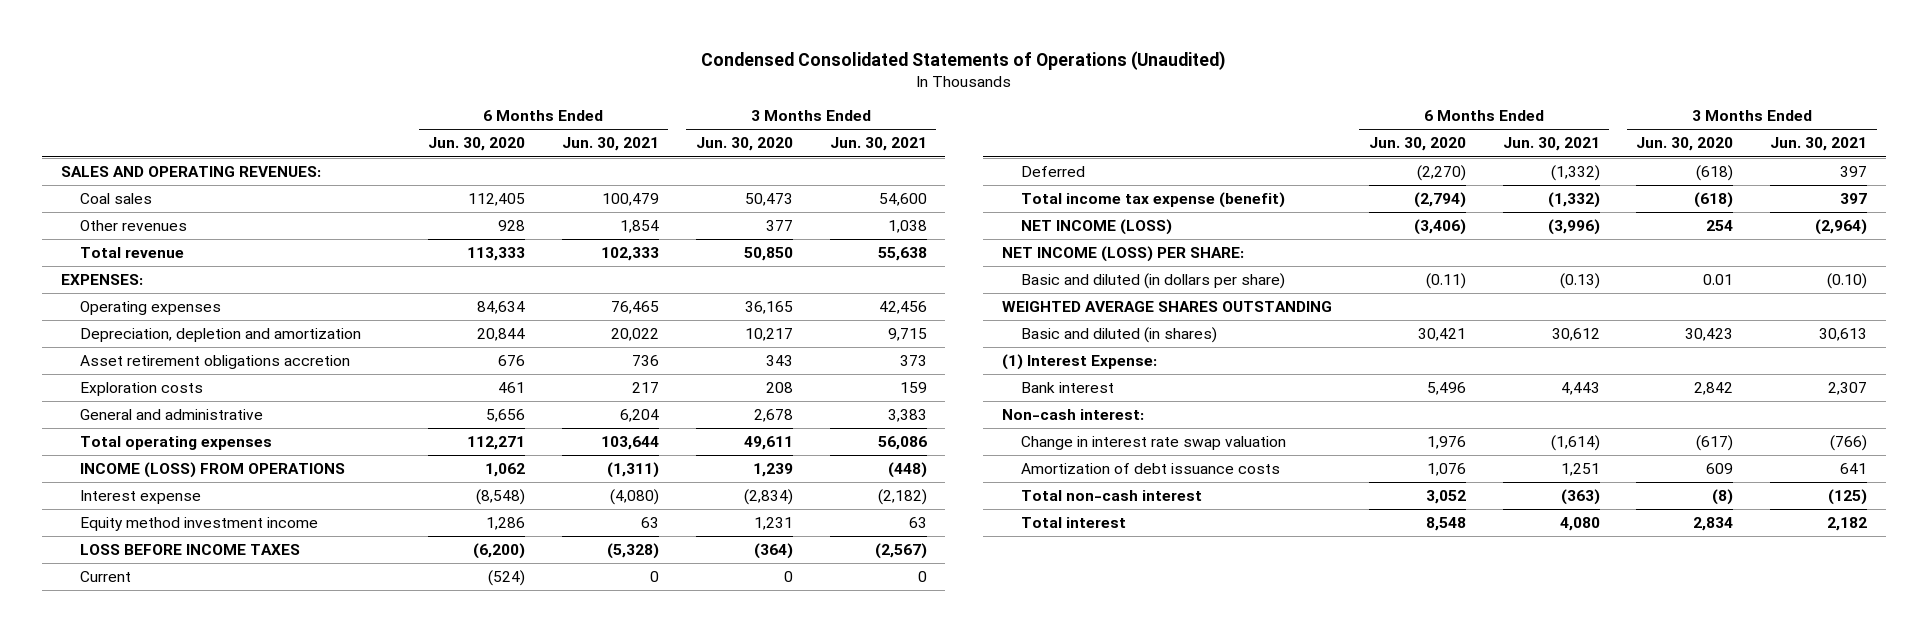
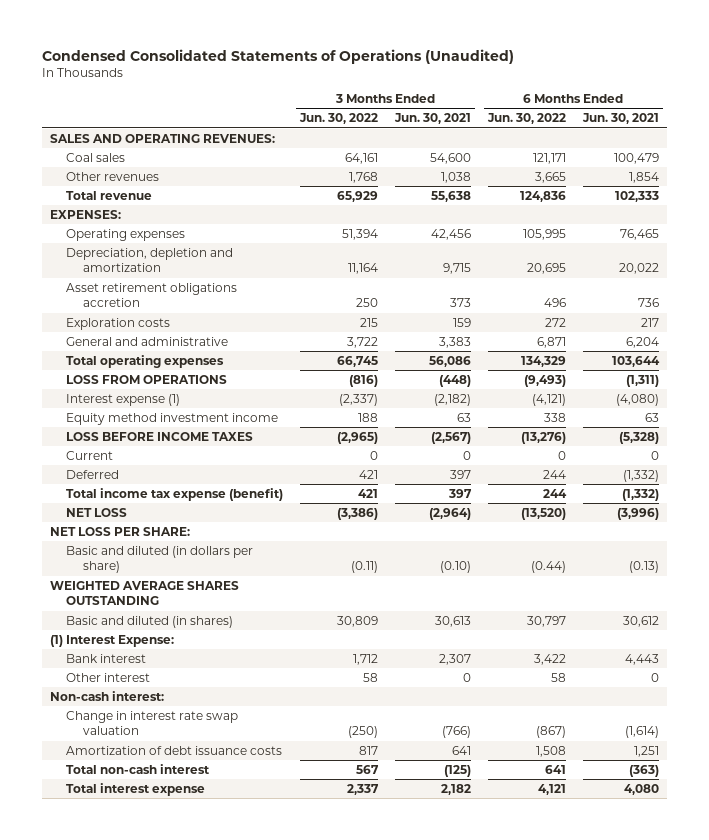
- | 6 Months Ended Jun. 30, 2020 | 6 Months Ended Jun. 30, 2021 | 3 Months Ended Jun. 30, 2020 | 3 Months Ended Jun. 30, 2021
+ | 3 Months Ended Jun. 30, 2022 | 3 Months Ended Jun. 30, 2021 | 6 Months Ended Jun. 30, 2022 | 6 Months Ended Jun. 30, 2021
- INCOME (LOSS) FROM OPERATIONS | 1,062 | (1,311) | 1,239 | (448)
- Interest expense | (8,548) | (4,080) | (2,834) | (2,182)
+ LOSS FROM OPERATIONS | (816) | (448) | (9,493) | (1,311)
+ Interest expense (1) | (2,337) | (2,182) | (4,121) | (4,080)
- NET INCOME (LOSS) | (3,406) | (3,996) | 254 | (2,964)
- NET INCOME (LOSS) PER SHARE:
+ NET LOSS | (3,386) | (2,964) | (13,520) | (3,996)
+ NET LOSS PER SHARE:
+ Other interest | 58 | 0 | 58 | 0
- Total interest | 8,548 | 4,080 | 2,834 | 2,182
+ Total interest expense | 2,337 | 2,182 | 4,121 | 4,080

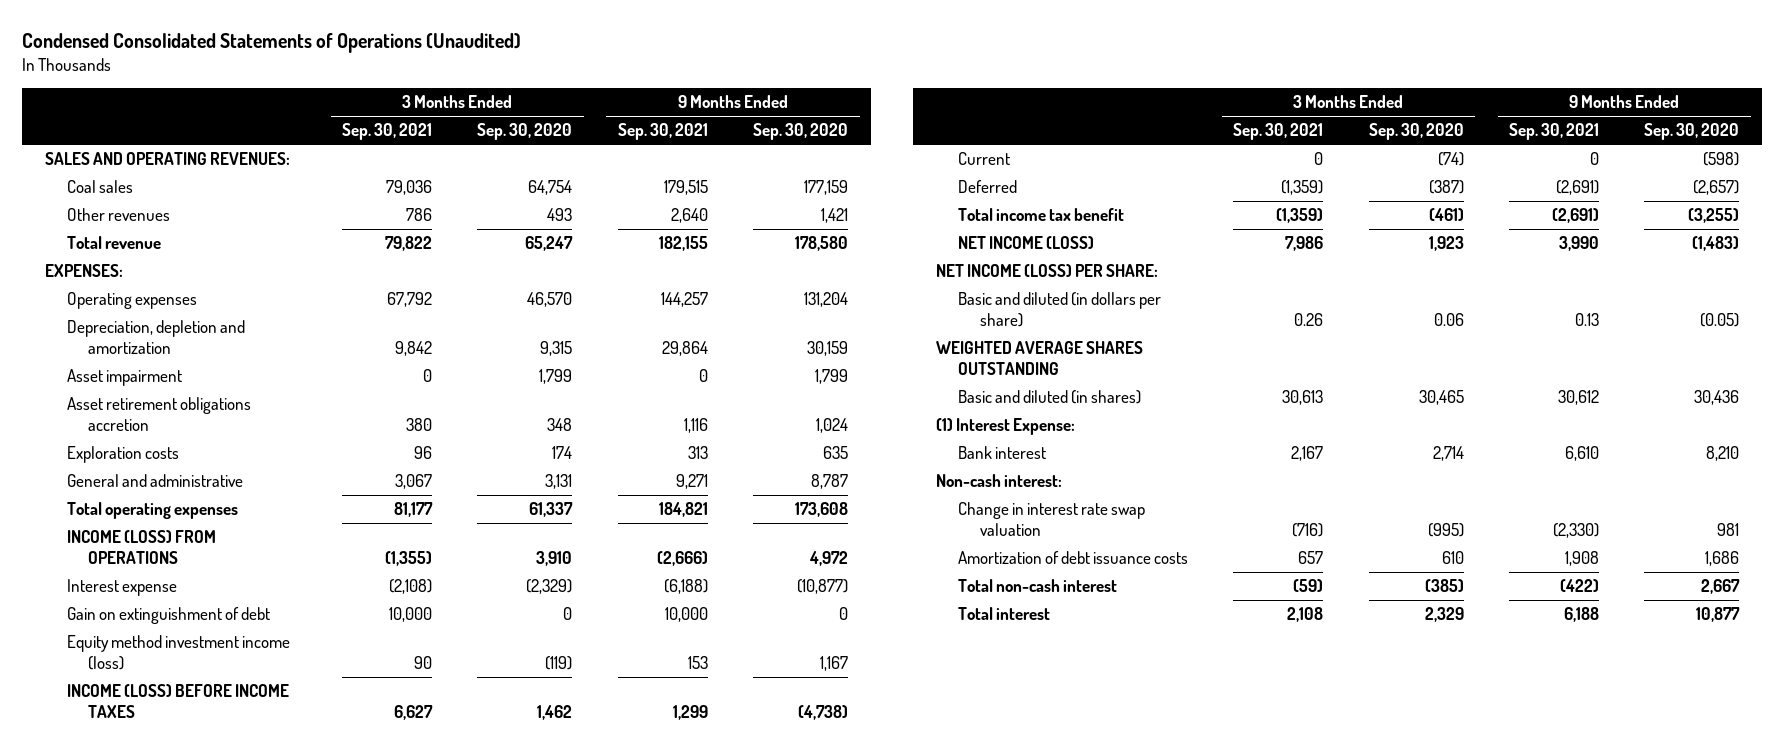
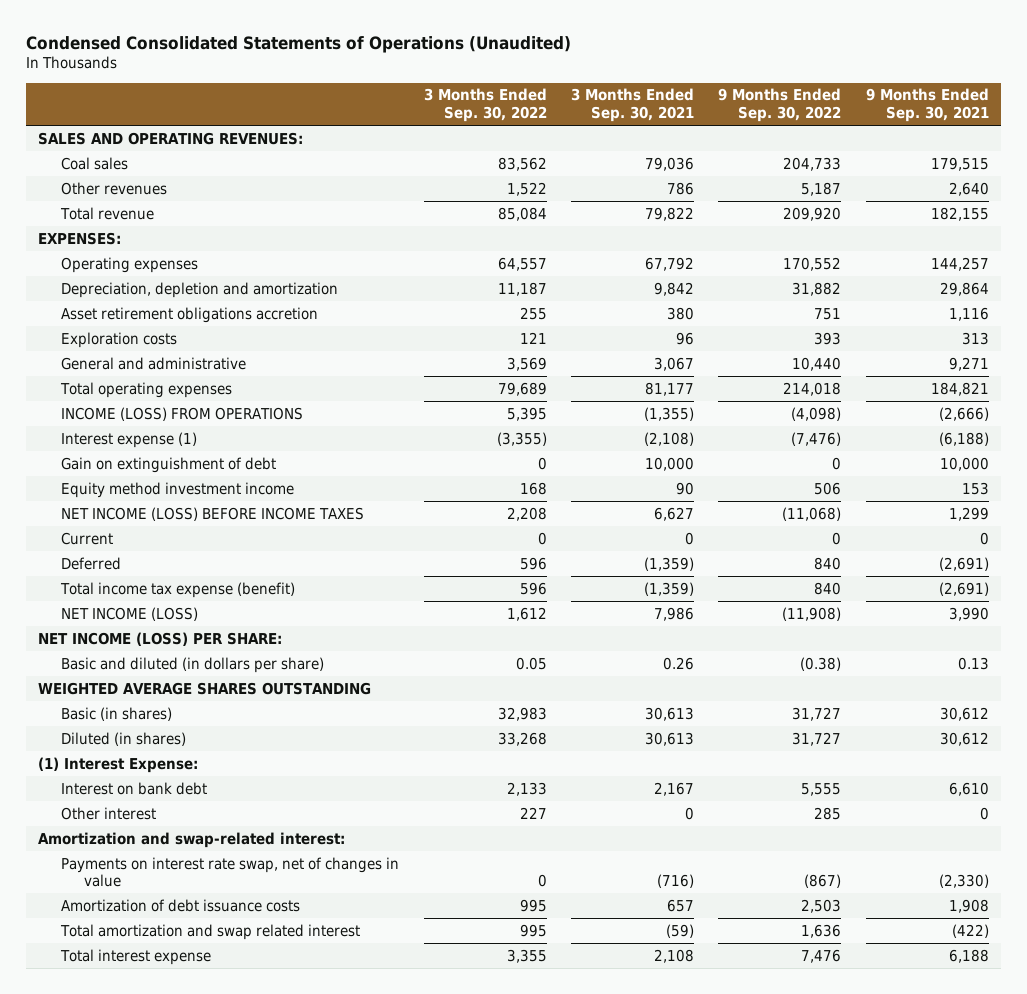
- | 3 Months Ended Sep. 30, 2021 | 3 Months Ended Sep. 30, 2020 | 9 Months Ended Sep. 30, 2021 | 9 Months Ended Sep. 30, 2020
+ | 3 Months Ended Sep. 30, 2022 | 3 Months Ended Sep. 30, 2021 | 9 Months Ended Sep. 30, 2022 | 9 Months Ended Sep. 30, 2021
- Asset impairment | 0 | 1,799 | 0 | 1,799
- Interest expense | (2,108) | (2,329) | (6,188) | (10,877)
+ Interest expense (1) | (3,355) | (2,108) | (7,476) | (6,188)
- Equity method investment income (loss) | 90 | (119) | 153 | 1,167
- INCOME (LOSS) BEFORE INCOME TAXES | 6,627 | 1,462 | 1,299 | (4,738)
+ Equity method investment income | 168 | 90 | 506 | 153
+ NET INCOME (LOSS) BEFORE INCOME TAXES | 2,208 | 6,627 | (11,068) | 1,299
- Total income tax benefit | (1,359) | (461) | (2,691) | (3,255)
+ Total income tax expense (benefit) | 596 | (1,359) | 840 | (2,691)
- Basic and diluted (in shares) | 30,613 | 30,465 | 30,612 | 30,436
+ Basic (in shares) | 32,983 | 30,613 | 31,727 | 30,612
+ Diluted (in shares) | 33,268 | 30,613 | 31,727 | 30,612
- Bank interest | 2,167 | 2,714 | 6,610 | 8,210
- Non-cash interest:
- Change in interest rate swap valuation | (716) | (995) | (2,330) | 981
+ Interest on bank debt | 2,133 | 2,167 | 5,555 | 6,610
+ Other interest | 227 | 0 | 285 | 0
+ Amortization and swap-related interest:
+ Payments on interest rate swap, net of changes in value | 0 | (716) | (867) | (2,330)
- Total non-cash interest | (59) | (385) | (422) | 2,667
- Total interest | 2,108 | 2,329 | 6,188 | 10,877
+ Total amortization and swap related interest | 995 | (59) | 1,636 | (422)
+ Total interest expense | 3,355 | 2,108 | 7,476 | 6,188

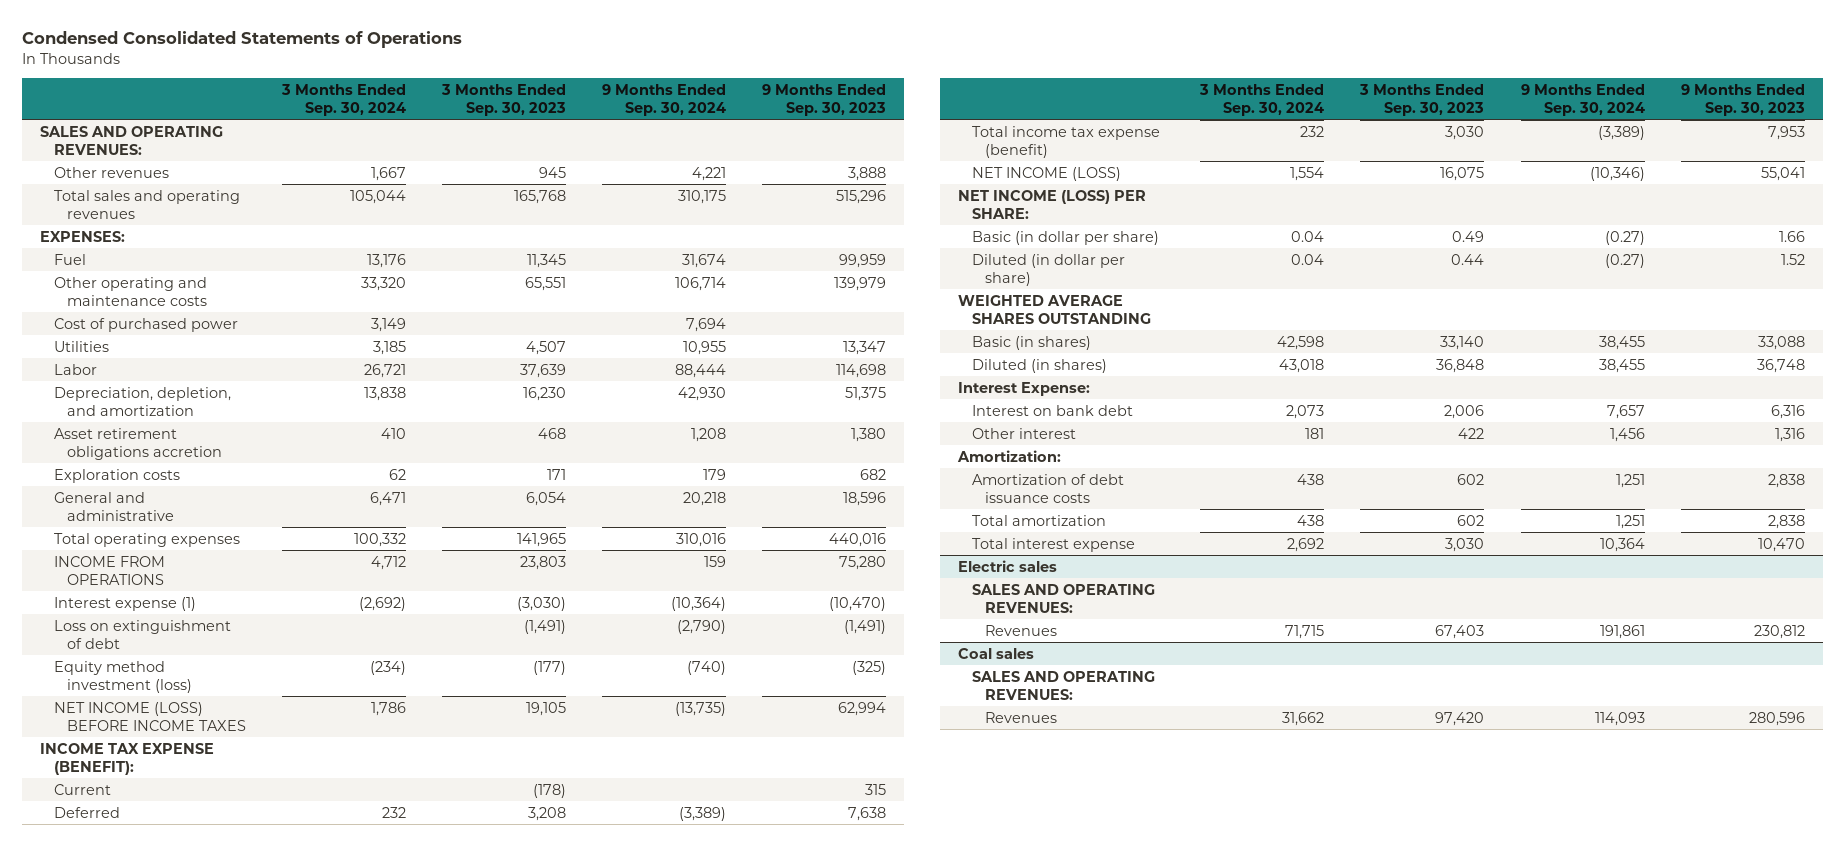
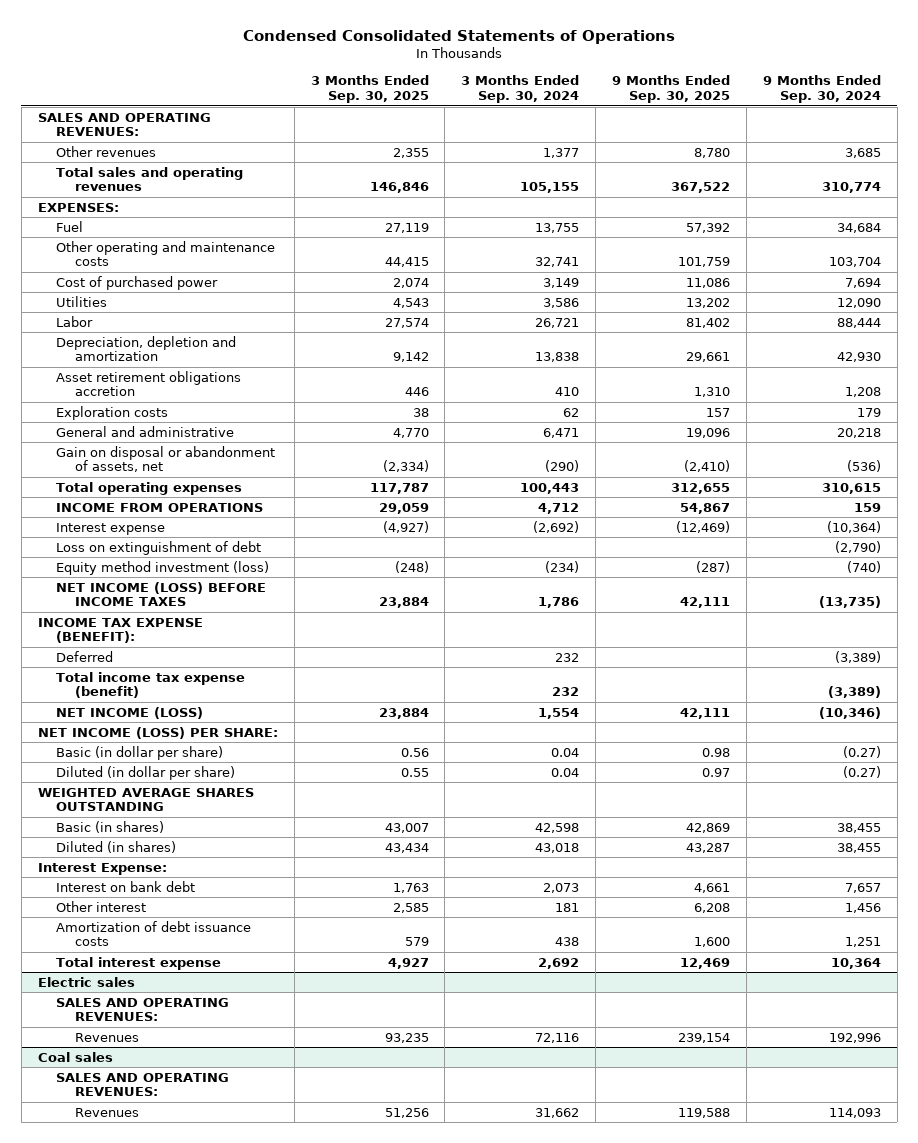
- | 3 Months Ended Sep. 30, 2024 | 3 Months Ended Sep. 30, 2023 | 9 Months Ended Sep. 30, 2024 | 9 Months Ended Sep. 30, 2023
+ | 3 Months Ended Sep. 30, 2025 | 3 Months Ended Sep. 30, 2024 | 9 Months Ended Sep. 30, 2025 | 9 Months Ended Sep. 30, 2024
- Other revenues | 1,667 | 945 | 4,221 | 3,888
- Total sales and operating revenues | 105,044 | 165,768 | 310,175 | 515,296
+ Other revenues | 2,355 | 1,377 | 8,780 | 3,685
+ Total sales and operating revenues | 146,846 | 105,155 | 367,522 | 310,774
- Fuel | 13,176 | 11,345 | 31,674 | 99,959
- Other operating and maintenance costs | 33,320 | 65,551 | 106,714 | 139,979
+ Fuel | 27,119 | 13,755 | 57,392 | 34,684
+ Other operating and maintenance costs | 44,415 | 32,741 | 101,759 | 103,704
- Utilities | 3,185 | 4,507 | 10,955 | 13,347
+ Utilities | 4,543 | 3,586 | 13,202 | 12,090
- Depreciation, depletion, and amortization | 13,838 | 16,230 | 42,930 | 51,375
+ Depreciation, depletion and amortization | 9,142 | 13,838 | 29,661 | 42,930
- Total operating expenses | 100,332 | 141,965 | 310,016 | 440,016
+ Gain on disposal or abandonment of assets, net | (2,334) | (290) | (2,410) | (536)
+ Total operating expenses | 117,787 | 100,443 | 312,655 | 310,615
- Interest expense (1) | (2,692) | (3,030) | (10,364) | (10,470)
+ Interest expense | (4,927) | (2,692) | (12,469) | (10,364)
- Current | | (178) | | 315
- Amortization:
- Total amortization | 438 | 602 | 1,251 | 2,838
@ Electric sales
- Revenues | 71,715 | 67,403 | 191,861 | 230,812
+ Revenues | 93,235 | 72,116 | 239,154 | 192,996

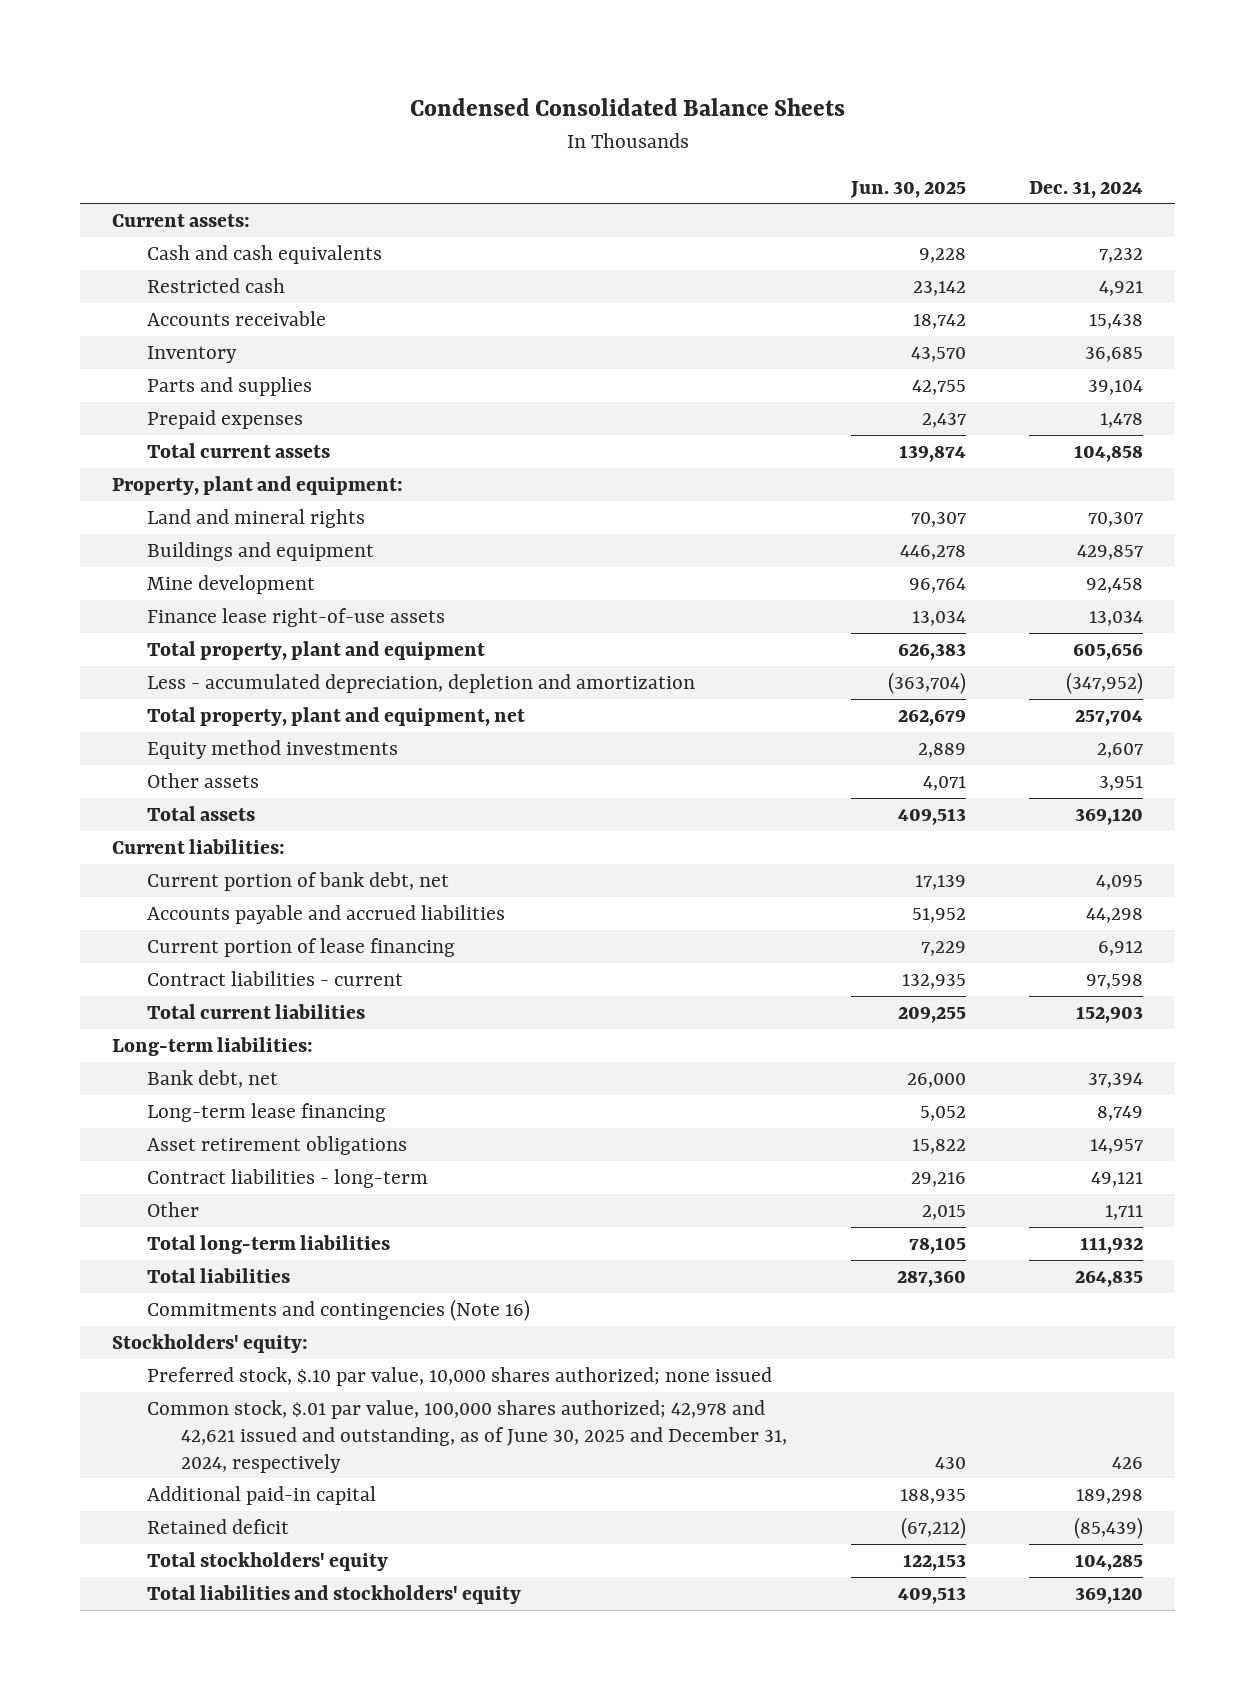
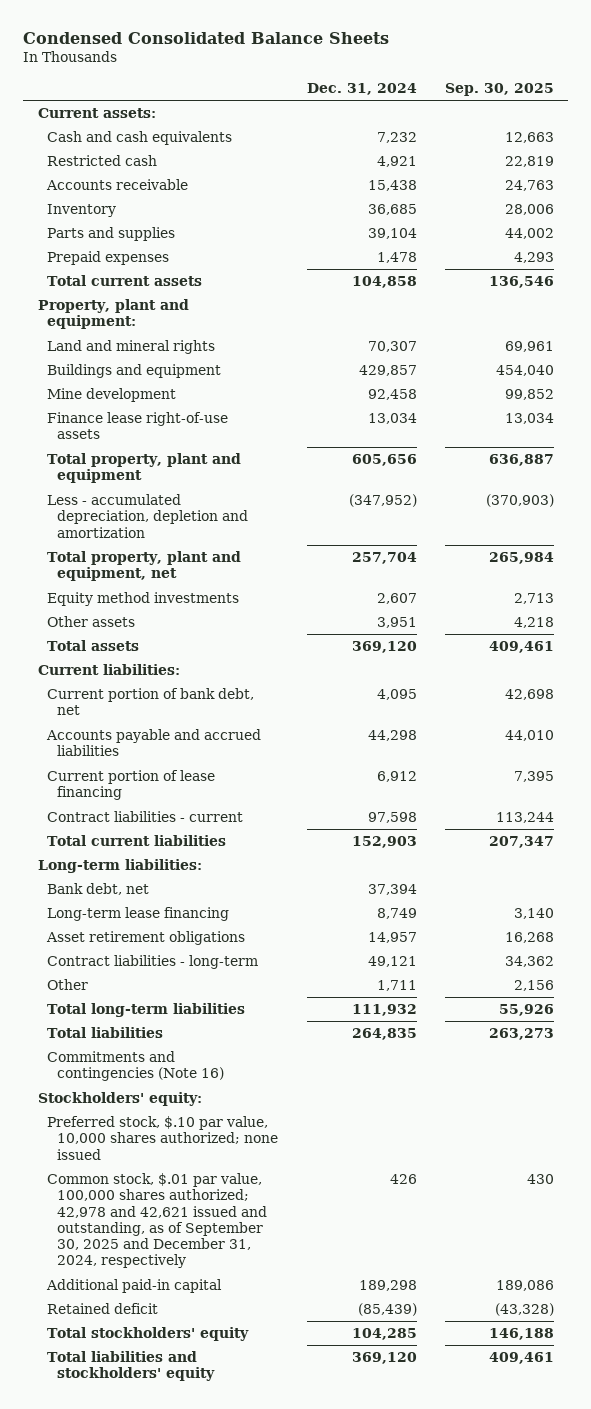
- | Jun. 30, 2025 | Dec. 31, 2024
+ | Dec. 31, 2024 | Sep. 30, 2025
- Common stock, $.01 par value, 100,000 shares authorized; 42,978 and 42,621 issued and outstanding, as of June 30, 2025 and December 31, 2024, respectively | 430 | 426
+ Common stock, $.01 par value, 100,000 shares authorized; 42,978 and 42,621 issued and outstanding, as of September 30, 2025 and December 31, 2024, respectively | 426 | 430

